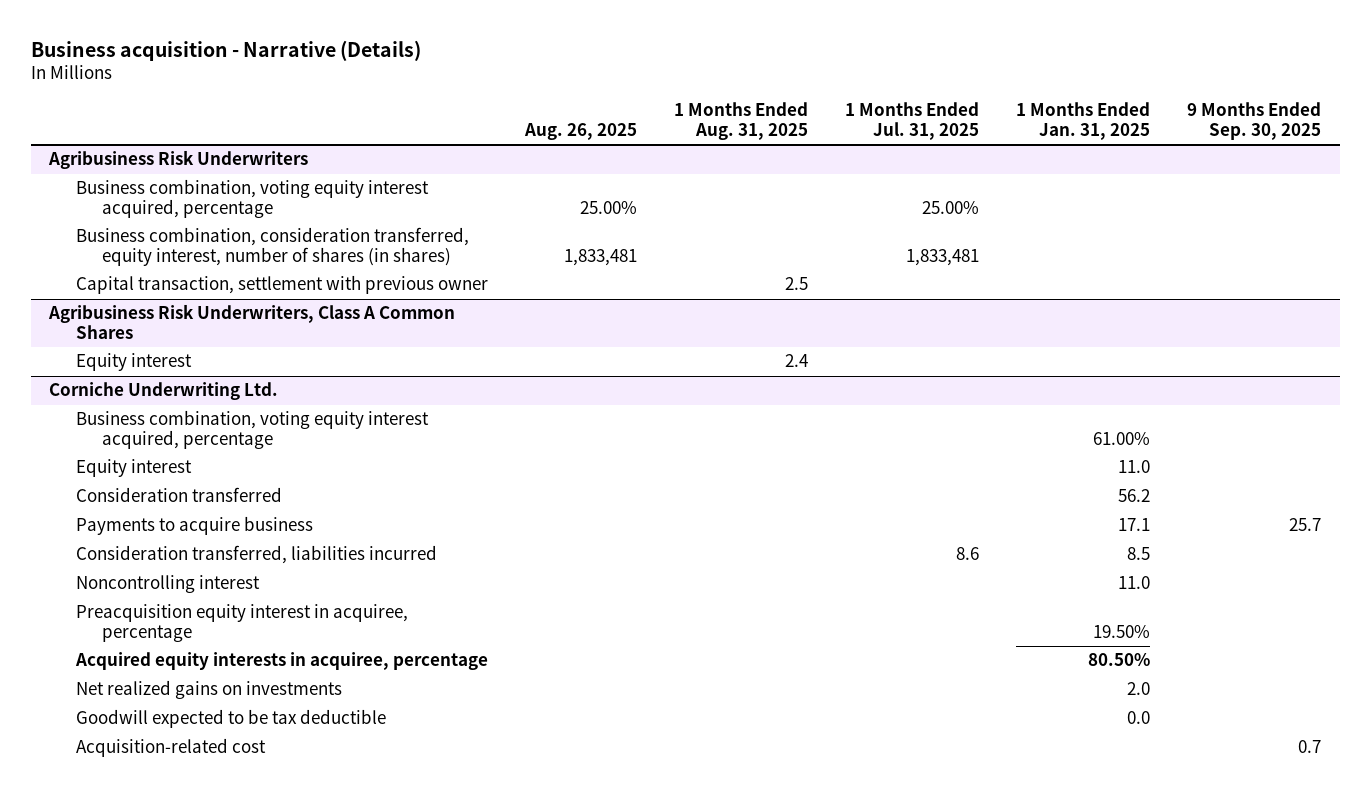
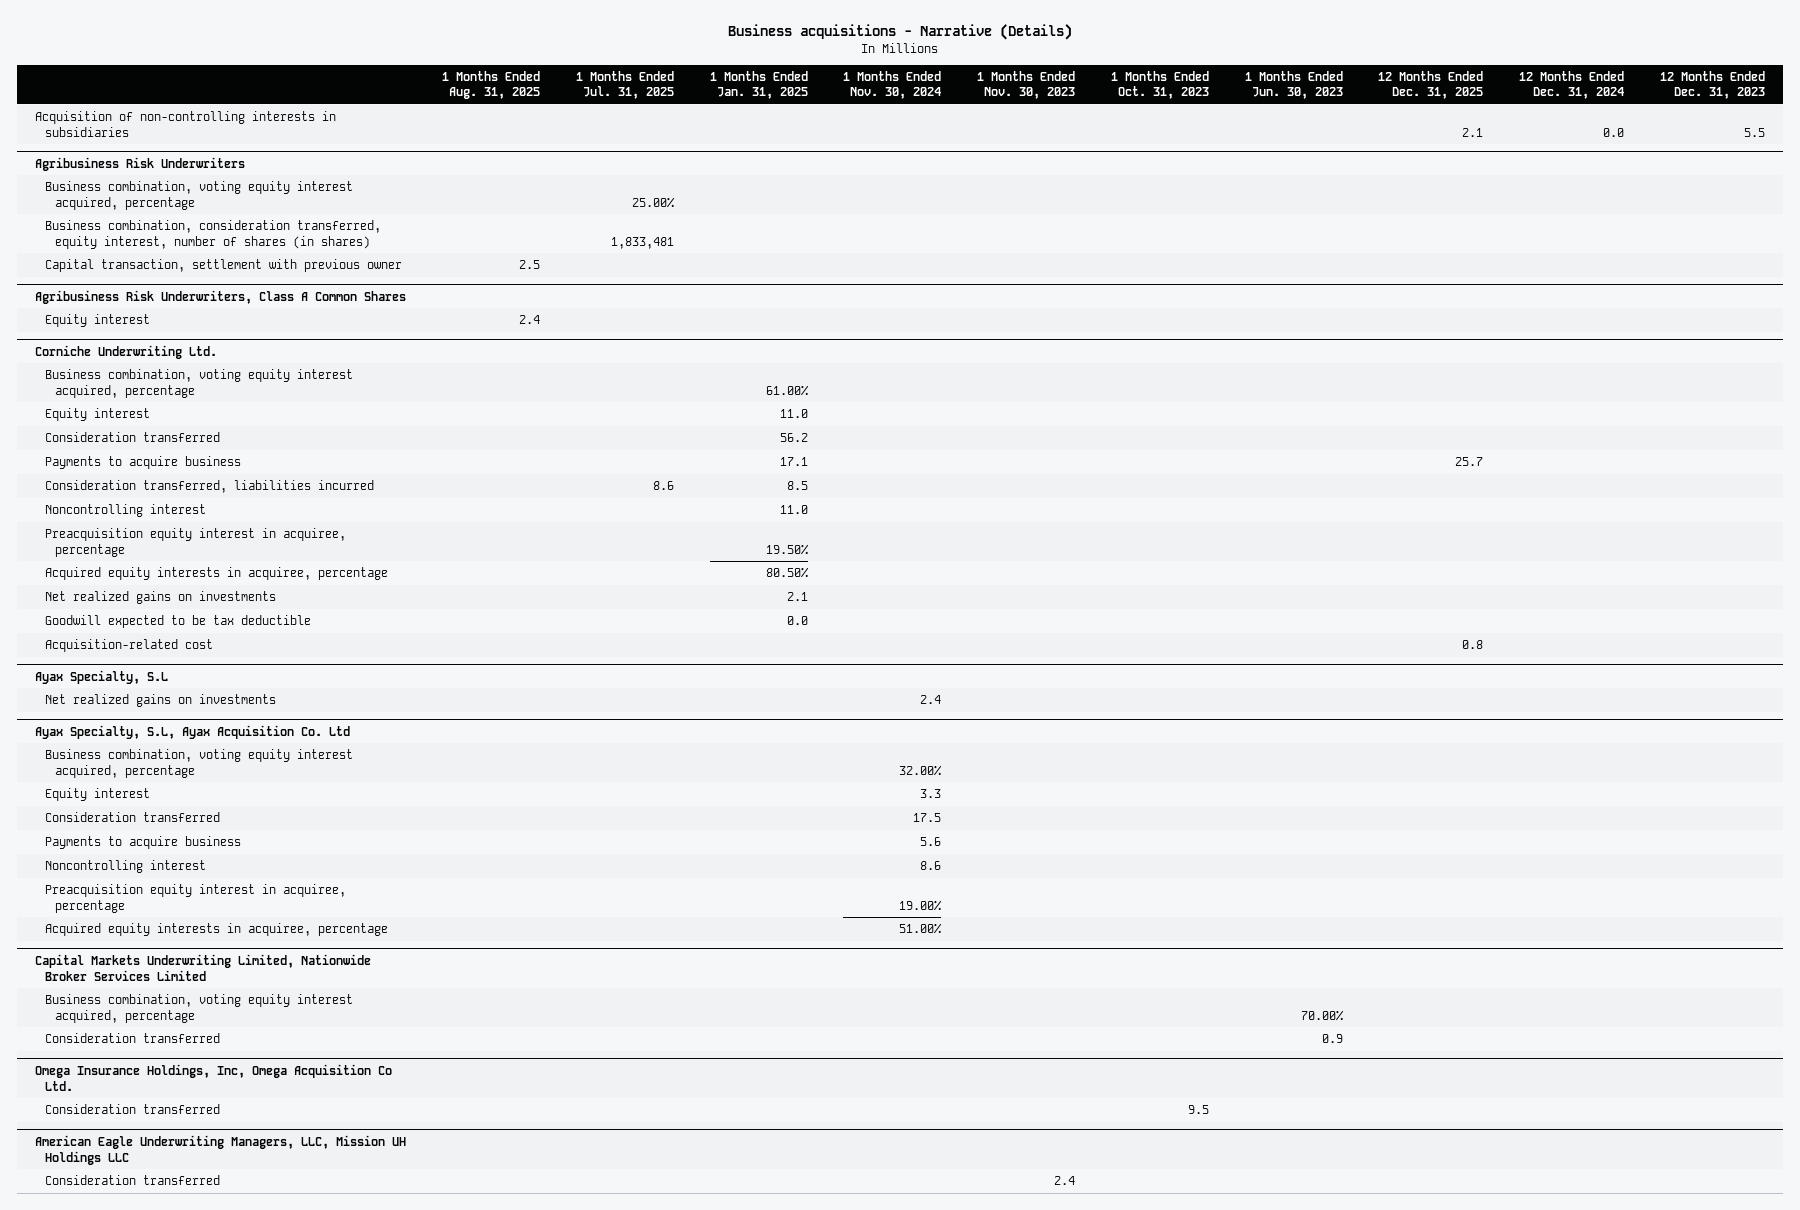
- Business acquisition - Narrative (Details)
+ Business acquisitions - Narrative (Details)
- | Aug. 26, 2025 | 1 Months Ended Aug. 31, 2025 | 1 Months Ended Jul. 31, 2025 | 1 Months Ended Jan. 31, 2025 | 9 Months Ended Sep. 30, 2025
+ | 1 Months Ended Aug. 31, 2025 | 1 Months Ended Jul. 31, 2025 | 1 Months Ended Jan. 31, 2025 | 1 Months Ended Nov. 30, 2024 | 1 Months Ended Nov. 30, 2023 | 1 Months Ended Oct. 31, 2023 | 1 Months Ended Jun. 30, 2023 | 12 Months Ended Dec. 31, 2025 | 12 Months Ended Dec. 31, 2024 | 12 Months Ended Dec. 31, 2023
+ Acquisition of non-controlling interests in subsidiaries | | | | | | | | 2.1 | 0.0 | 5.5
@ Corniche Underwriting Ltd.
- Net realized gains on investments | | | | 2.0 |
+ Net realized gains on investments | | | 2.1 | | | | | | |
+ Ayax Specialty, S.L
+ Net realized gains on investments | | | | 2.4 | | | | | |
+ Ayax Specialty, S.L, Ayax Acquisition Co. Ltd
+ Business combination, voting equity interest acquired, percentage | | | | 32.00% | | | | | |
+ Equity interest | | | | 3.3 | | | | | |
+ Consideration transferred | | | | 17.5 | | | | | |
+ Payments to acquire business | | | | 5.6 | | | | | |
+ Noncontrolling interest | | | | 8.6 | | | | | |
+ Preacquisition equity interest in acquiree, percentage | | | | 19.00% | | | | | |
+ Acquired equity interests in acquiree, percentage | | | | 51.00% | | | | | |
+ Capital Markets Underwriting Limited, Nationwide Broker Services Limited
+ Business combination, voting equity interest acquired, percentage | | | | | | | 70.00% | | |
+ Consideration transferred | | | | | | | 0.9 | | |
+ Omega Insurance Holdings, Inc, Omega Acquisition Co Ltd.
+ Consideration transferred | | | | | | 9.5 | | | |
+ American Eagle Underwriting Managers, LLC, Mission UH Holdings LLC
+ Consideration transferred | | | | | 2.4 | | | | |

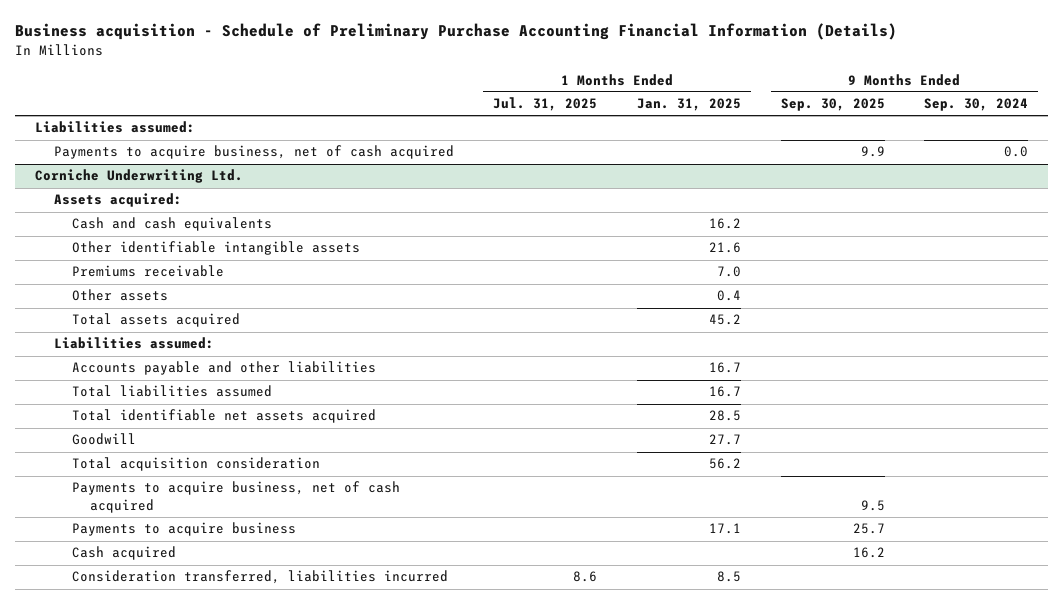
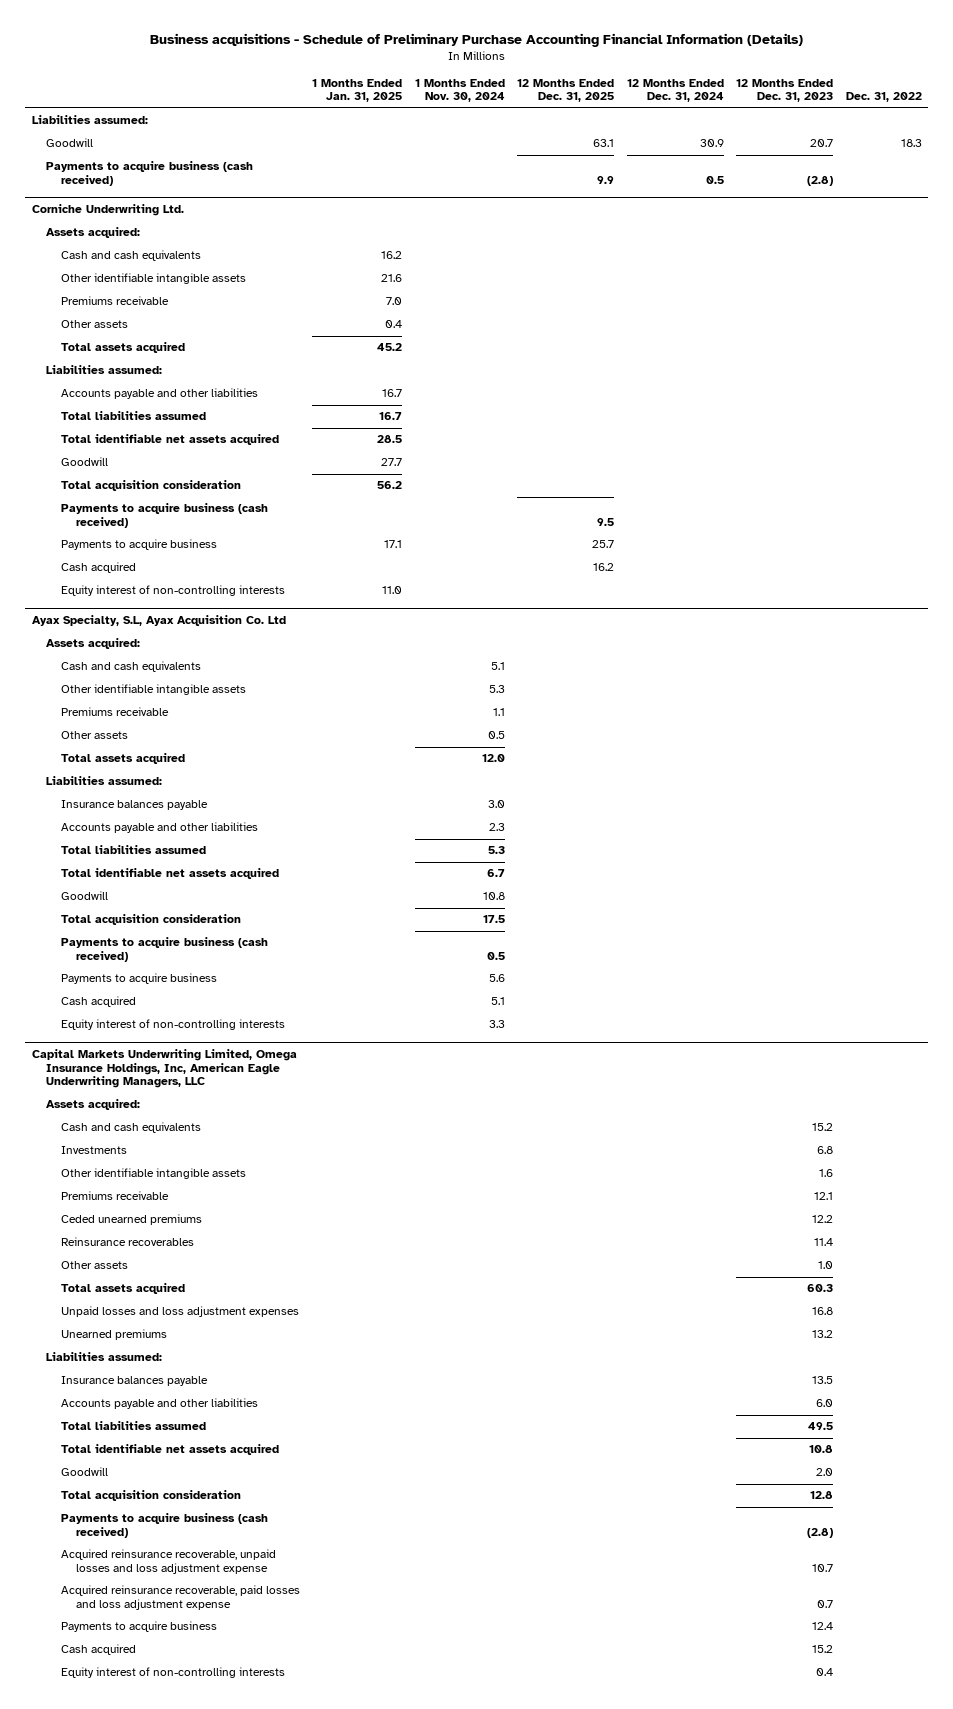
- Business acquisition - Schedule of Preliminary Purchase Accounting Financial Information (Details)
+ Business acquisitions - Schedule of Preliminary Purchase Accounting Financial Information (Details)
- | 1 Months Ended Jul. 31, 2025 | 1 Months Ended Jan. 31, 2025 | 9 Months Ended Sep. 30, 2025 | 9 Months Ended Sep. 30, 2024
+ | 1 Months Ended Jan. 31, 2025 | 1 Months Ended Nov. 30, 2024 | 12 Months Ended Dec. 31, 2025 | 12 Months Ended Dec. 31, 2024 | 12 Months Ended Dec. 31, 2023 | Dec. 31, 2022
- Payments to acquire business, net of cash acquired | | | 9.9 | 0.0
+ Goodwill | | | 63.1 | 30.9 | 20.7 | 18.3
+ Payments to acquire business (cash received) | | | 9.9 | 0.5 | (2.8) |
@ Corniche Underwriting Ltd.
- Payments to acquire business, net of cash acquired | | | 9.5 |
+ Payments to acquire business (cash received) | | | 9.5 | | |
- Consideration transferred, liabilities incurred | 8.6 | 8.5 | |
+ Equity interest of non-controlling interests | 11.0 | | | | |
+ Ayax Specialty, S.L, Ayax Acquisition Co. Ltd
+ Assets acquired:
+ Cash and cash equivalents | | 5.1 | | | |
+ Other identifiable intangible assets | | 5.3 | | | |
+ Premiums receivable | | 1.1 | | | |
+ Other assets | | 0.5 | | | |
+ Total assets acquired | | 12.0 | | | |
+ Liabilities assumed:
+ Insurance balances payable | | 3.0 | | | |
+ Accounts payable and other liabilities | | 2.3 | | | |
+ Total liabilities assumed | | 5.3 | | | |
+ Total identifiable net assets acquired | | 6.7 | | | |
+ Goodwill | | 10.8 | | | |
+ Total acquisition consideration | | 17.5 | | | |
+ Payments to acquire business (cash received) | | 0.5 | | | |
+ Payments to acquire business | | 5.6 | | | |
+ Cash acquired | | 5.1 | | | |
+ Equity interest of non-controlling interests | | 3.3 | | | |
+ Capital Markets Underwriting Limited, Omega Insurance Holdings, Inc, American Eagle Underwriting Managers, LLC
+ Assets acquired:
+ Cash and cash equivalents | | | | | 15.2 |
+ Investments | | | | | 6.8 |
+ Other identifiable intangible assets | | | | | 1.6 |
+ Premiums receivable | | | | | 12.1 |
+ Ceded unearned premiums | | | | | 12.2 |
+ Reinsurance recoverables | | | | | 11.4 |
+ Other assets | | | | | 1.0 |
+ Total assets acquired | | | | | 60.3 |
+ Unpaid losses and loss adjustment expenses | | | | | 16.8 |
+ Unearned premiums | | | | | 13.2 |
+ Liabilities assumed:
+ Insurance balances payable | | | | | 13.5 |
+ Accounts payable and other liabilities | | | | | 6.0 |
+ Total liabilities assumed | | | | | 49.5 |
+ Total identifiable net assets acquired | | | | | 10.8 |
+ Goodwill | | | | | 2.0 |
+ Total acquisition consideration | | | | | 12.8 |
+ Payments to acquire business (cash received) | | | | | (2.8) |
+ Acquired reinsurance recoverable, unpaid losses and loss adjustment expense | | | | | 10.7 |
+ Acquired reinsurance recoverable, paid losses and loss adjustment expense | | | | | 0.7 |
+ Payments to acquire business | | | | | 12.4 |
+ Cash acquired | | | | | 15.2 |
+ Equity interest of non-controlling interests | | | | | 0.4 |

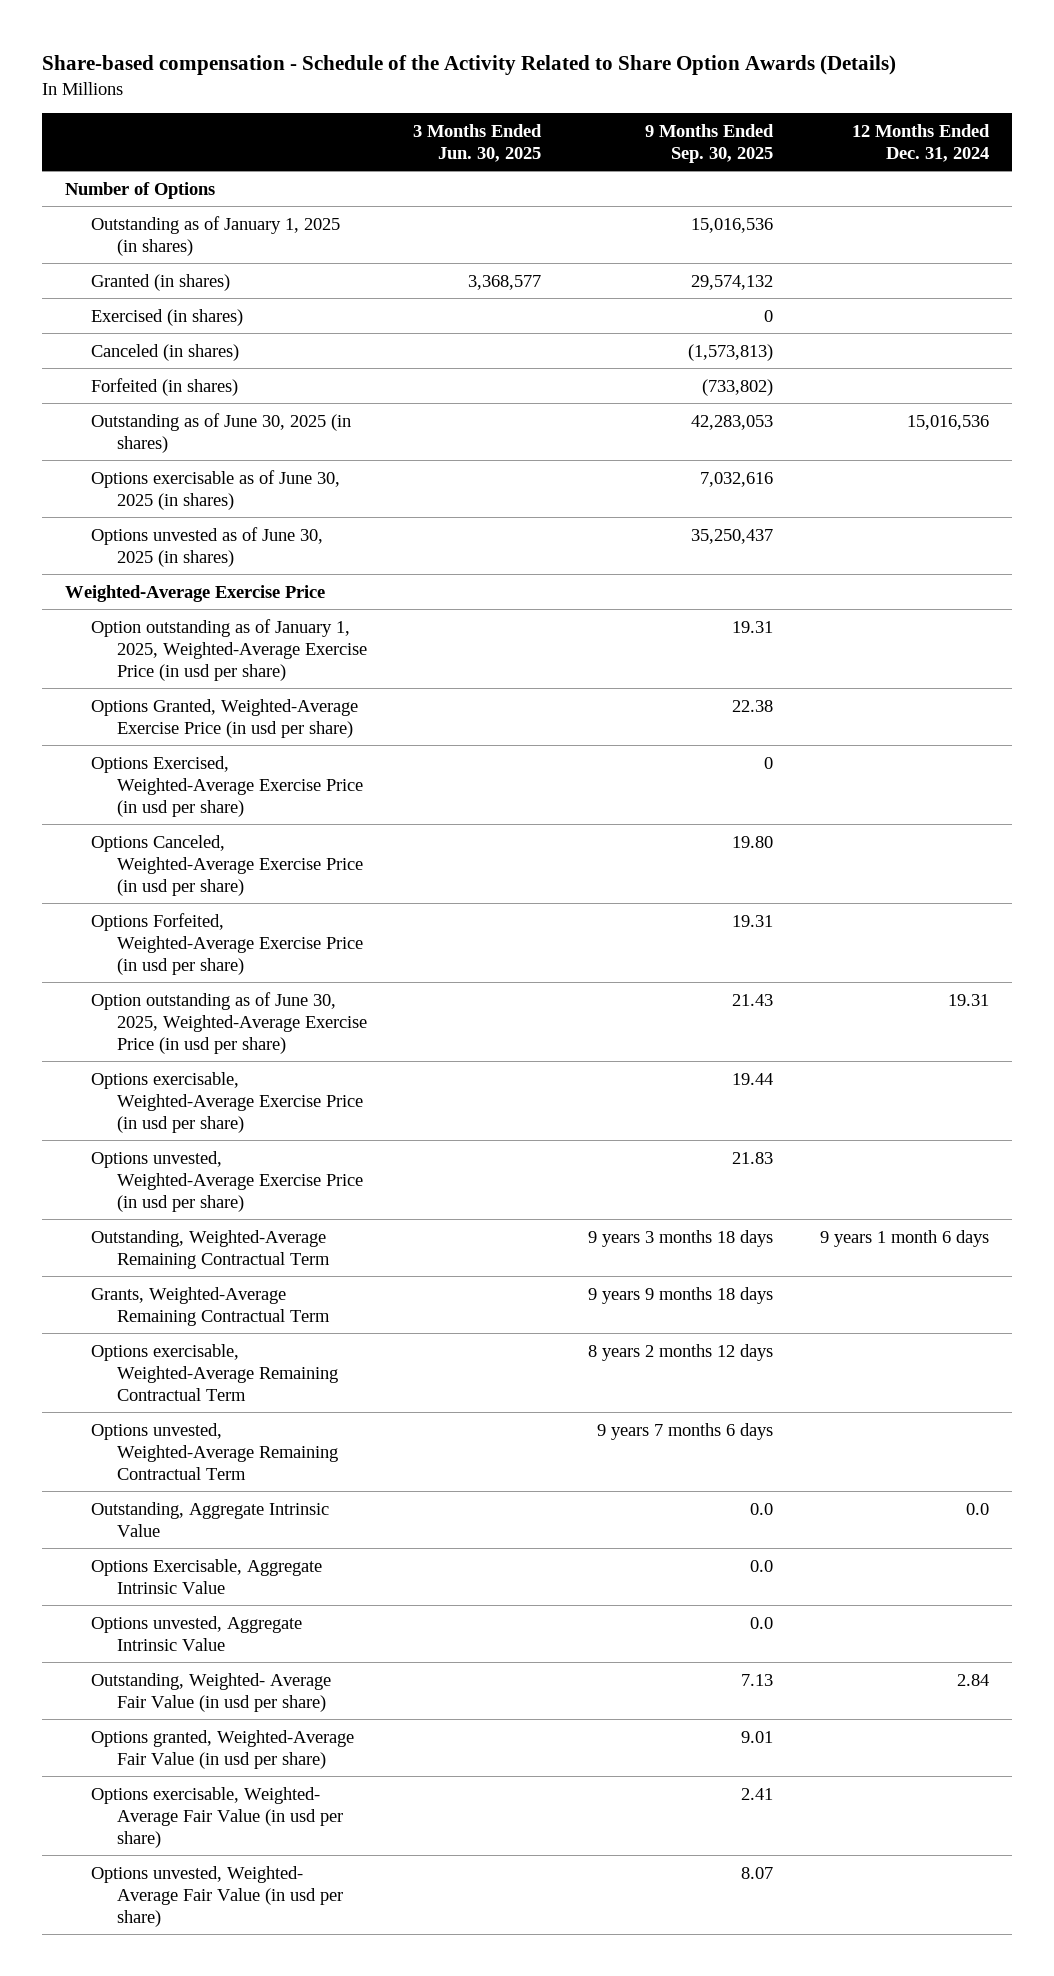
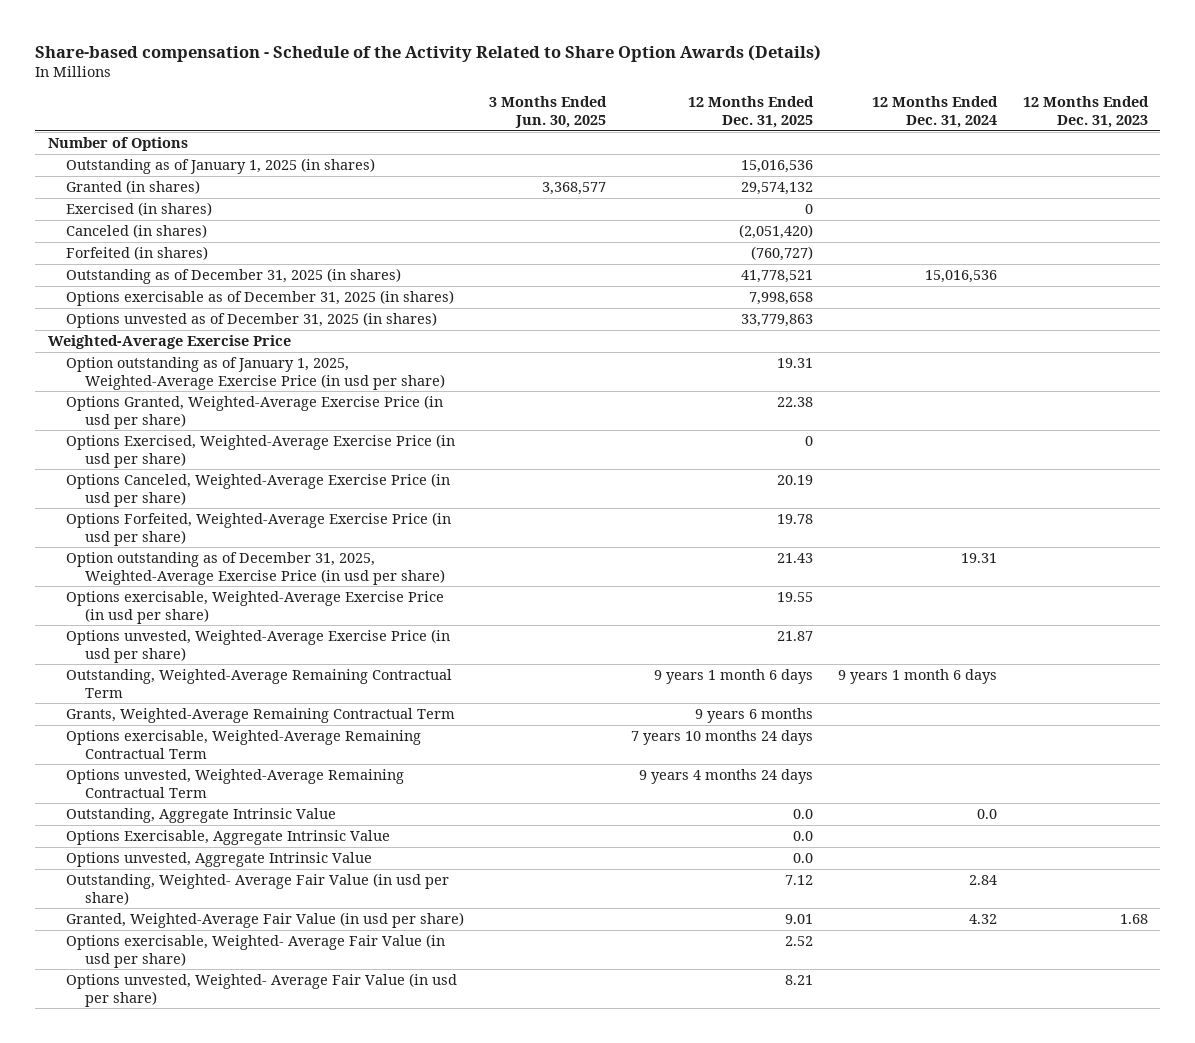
- | 3 Months Ended Jun. 30, 2025 | 9 Months Ended Sep. 30, 2025 | 12 Months Ended Dec. 31, 2024
+ | 3 Months Ended Jun. 30, 2025 | 12 Months Ended Dec. 31, 2025 | 12 Months Ended Dec. 31, 2024 | 12 Months Ended Dec. 31, 2023
- Outstanding as of June 30, 2025 (in shares) | | 42,283,053 | 15,016,536
- Options exercisable as of June 30, 2025 (in shares) | | 7,032,616 |
- Options unvested as of June 30, 2025 (in shares) | | 35,250,437 |
+ Outstanding as of December 31, 2025 (in shares) | | 41,778,521 | 15,016,536 |
+ Options exercisable as of December 31, 2025 (in shares) | | 7,998,658 | |
+ Options unvested as of December 31, 2025 (in shares) | | 33,779,863 | |
- Option outstanding as of June 30, 2025, Weighted-Average Exercise Price (in usd per share) | | 21.43 | 19.31
+ Option outstanding as of December 31, 2025, Weighted-Average Exercise Price (in usd per share) | | 21.43 | 19.31 |
- Options granted, Weighted-Average Fair Value (in usd per share) | | 9.01 |
+ Granted, Weighted-Average Fair Value (in usd per share) | | 9.01 | 4.32 | 1.68

